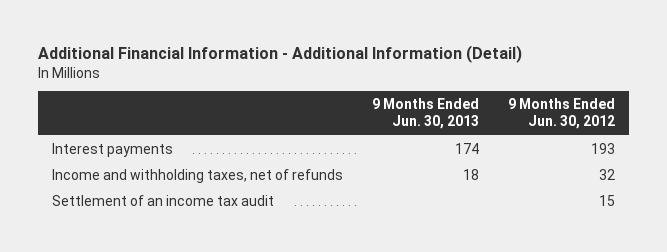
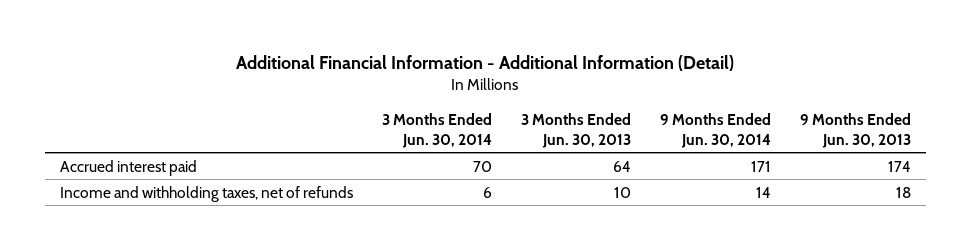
- | 9 Months Ended Jun. 30, 2013 | 9 Months Ended Jun. 30, 2012
+ | 3 Months Ended Jun. 30, 2014 | 3 Months Ended Jun. 30, 2013 | 9 Months Ended Jun. 30, 2014 | 9 Months Ended Jun. 30, 2013
- Interest payments | 174 | 193
+ Accrued interest paid | 70 | 64 | 171 | 174
- Settlement of an income tax audit | | 15

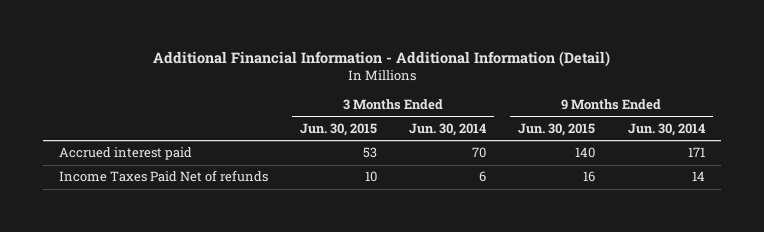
- | 3 Months Ended Jun. 30, 2014 | 3 Months Ended Jun. 30, 2013 | 9 Months Ended Jun. 30, 2014 | 9 Months Ended Jun. 30, 2013
+ | 3 Months Ended Jun. 30, 2015 | 3 Months Ended Jun. 30, 2014 | 9 Months Ended Jun. 30, 2015 | 9 Months Ended Jun. 30, 2014
- Income and withholding taxes, net of refunds | 6 | 10 | 14 | 18
+ Income Taxes Paid Net of refunds | 10 | 6 | 16 | 14

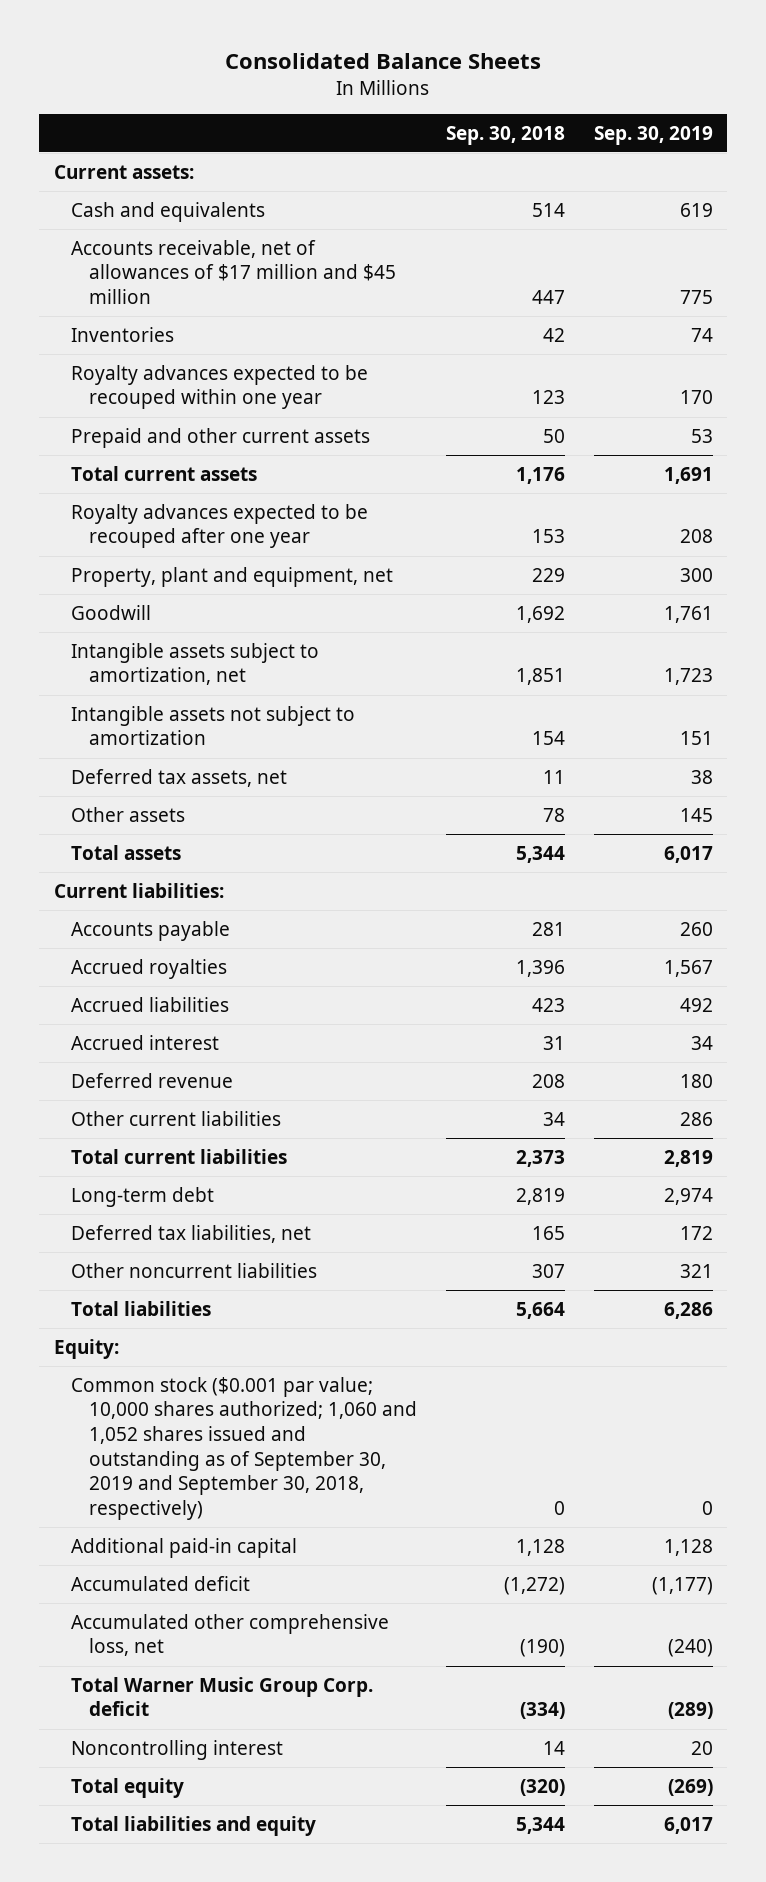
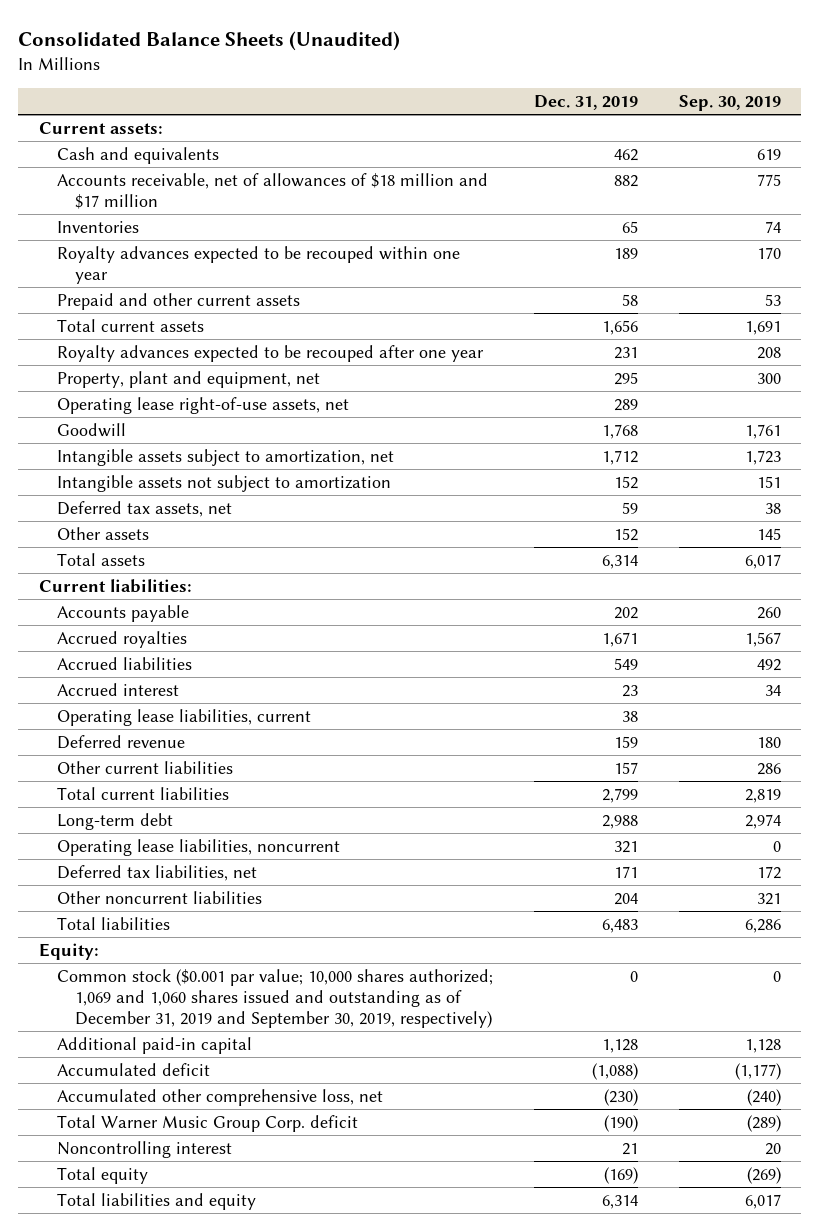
- Consolidated Balance Sheets
+ Consolidated Balance Sheets (Unaudited)
- | Sep. 30, 2018 | Sep. 30, 2019
+ | Dec. 31, 2019 | Sep. 30, 2019
- Accounts receivable, net of allowances of $17 million and $45 million | 447 | 775
+ Accounts receivable, net of allowances of $18 million and $17 million | 882 | 775
+ Operating lease right-of-use assets, net | 289 |
+ Operating lease liabilities, current | 38 |
+ Operating lease liabilities, noncurrent | 321 | 0
- Common stock ($0.001 par value; 10,000 shares authorized; 1,060 and 1,052 shares issued and outstanding as of September 30, 2019 and September 30, 2018, respectively) | 0 | 0
+ Common stock ($0.001 par value; 10,000 shares authorized; 1,069 and 1,060 shares issued and outstanding as of December 31, 2019 and September 30, 2019, respectively) | 0 | 0

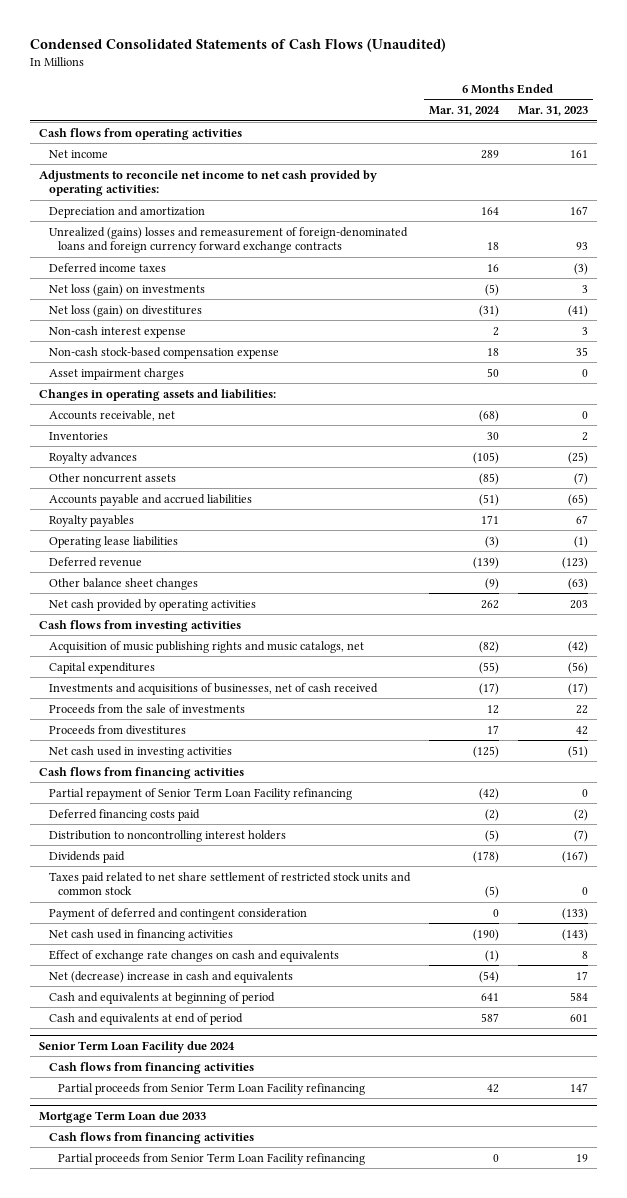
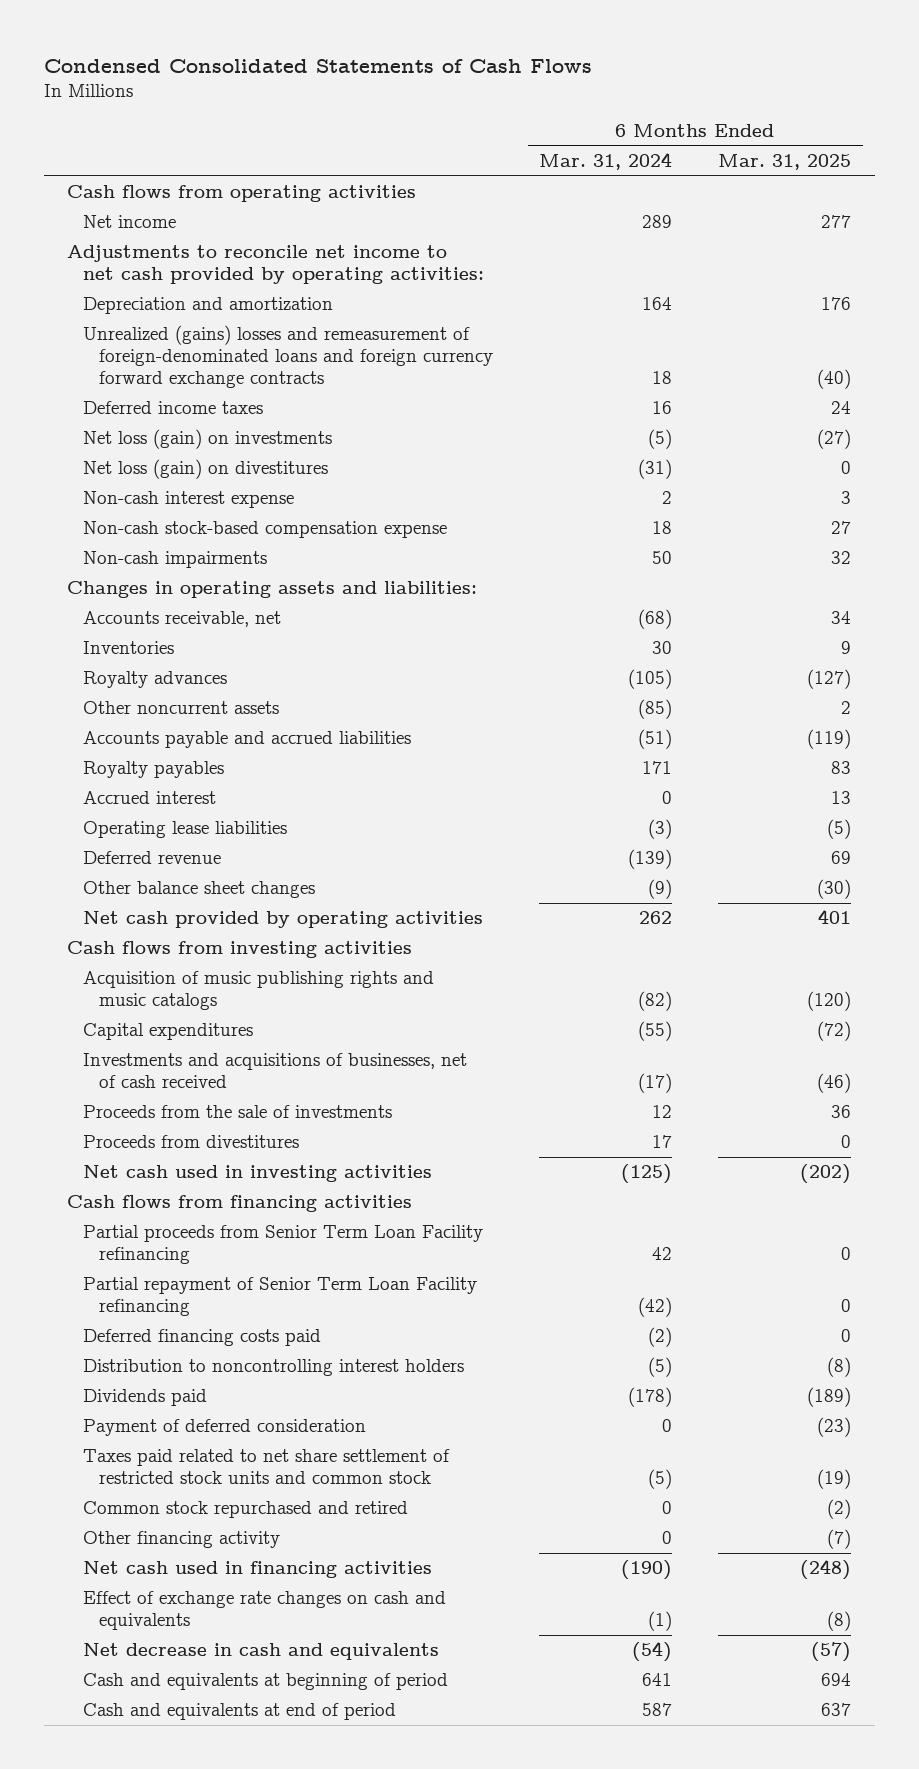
- Condensed Consolidated Statements of Cash Flows (Unaudited)
+ Condensed Consolidated Statements of Cash Flows
- | 6 Months Ended Mar. 31, 2024 | 6 Months Ended Mar. 31, 2023
+ | 6 Months Ended Mar. 31, 2024 | 6 Months Ended Mar. 31, 2025
- Asset impairment charges | 50 | 0
+ Non-cash impairments | 50 | 32
+ Accrued interest | 0 | 13
- Acquisition of music publishing rights and music catalogs, net | (82) | (42)
+ Acquisition of music publishing rights and music catalogs | (82) | (120)
+ Partial proceeds from Senior Term Loan Facility refinancing | 42 | 0
+ Payment of deferred consideration | 0 | (23)
- Payment of deferred and contingent consideration | 0 | (133)
+ Common stock repurchased and retired | 0 | (2)
+ Other financing activity | 0 | (7)
- Net (decrease) increase in cash and equivalents | (54) | 17
+ Net decrease in cash and equivalents | (54) | (57)
- Senior Term Loan Facility due 2024
- Cash flows from financing activities
- Partial proceeds from Senior Term Loan Facility refinancing | 42 | 147
- Mortgage Term Loan due 2033
- Cash flows from financing activities
- Partial proceeds from Senior Term Loan Facility refinancing | 0 | 19

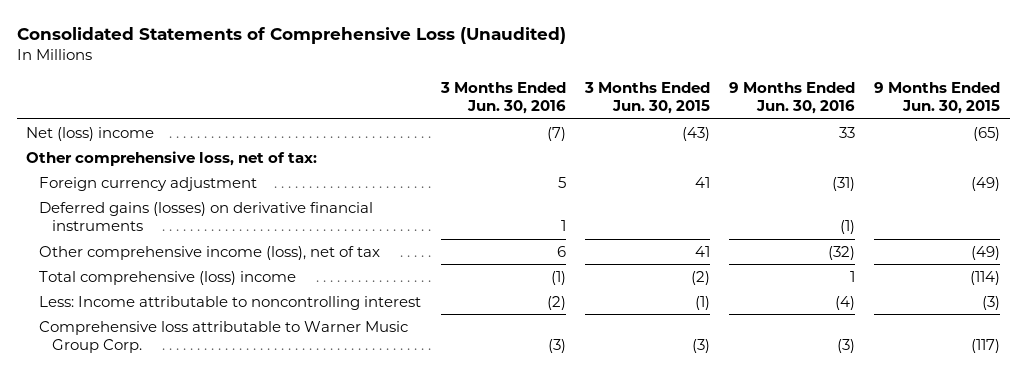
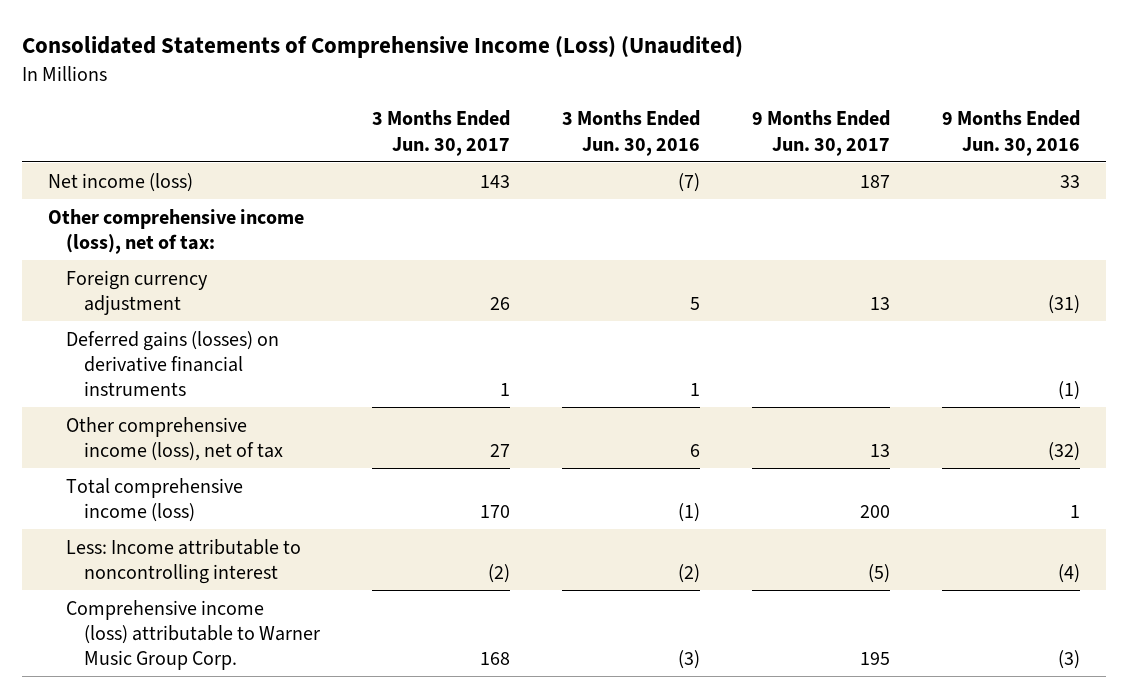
- Consolidated Statements of Comprehensive Loss (Unaudited)
+ Consolidated Statements of Comprehensive Income (Loss) (Unaudited)
- | 3 Months Ended Jun. 30, 2016 | 3 Months Ended Jun. 30, 2015 | 9 Months Ended Jun. 30, 2016 | 9 Months Ended Jun. 30, 2015
+ | 3 Months Ended Jun. 30, 2017 | 3 Months Ended Jun. 30, 2016 | 9 Months Ended Jun. 30, 2017 | 9 Months Ended Jun. 30, 2016
- Net (loss) income | (7) | (43) | 33 | (65)
- Other comprehensive loss, net of tax:
+ Net income (loss) | 143 | (7) | 187 | 33
+ Other comprehensive income (loss), net of tax:
- Total comprehensive (loss) income | (1) | (2) | 1 | (114)
+ Total comprehensive income (loss) | 170 | (1) | 200 | 1
- Comprehensive loss attributable to Warner Music Group Corp. | (3) | (3) | (3) | (117)
+ Comprehensive income (loss) attributable to Warner Music Group Corp. | 168 | (3) | 195 | (3)

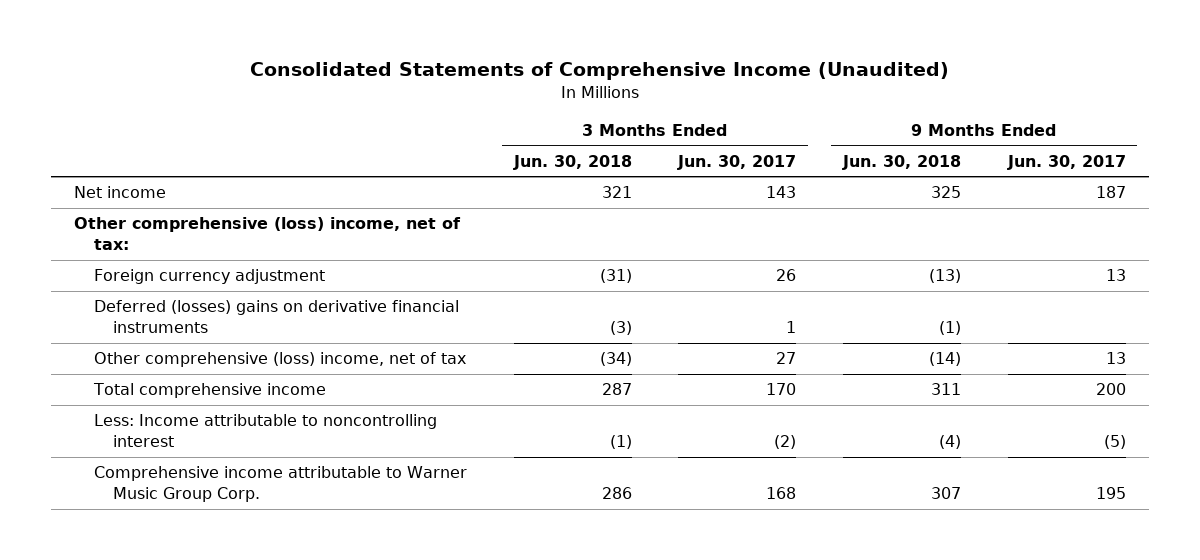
- Consolidated Statements of Comprehensive Income (Loss) (Unaudited)
+ Consolidated Statements of Comprehensive Income (Unaudited)
- | 3 Months Ended Jun. 30, 2017 | 3 Months Ended Jun. 30, 2016 | 9 Months Ended Jun. 30, 2017 | 9 Months Ended Jun. 30, 2016
+ | 3 Months Ended Jun. 30, 2018 | 3 Months Ended Jun. 30, 2017 | 9 Months Ended Jun. 30, 2018 | 9 Months Ended Jun. 30, 2017
- Net income (loss) | 143 | (7) | 187 | 33
- Other comprehensive income (loss), net of tax:
+ Net income | 321 | 143 | 325 | 187
+ Other comprehensive (loss) income, net of tax:
- Deferred gains (losses) on derivative financial instruments | 1 | 1 | | (1)
- Other comprehensive income (loss), net of tax | 27 | 6 | 13 | (32)
- Total comprehensive income (loss) | 170 | (1) | 200 | 1
+ Deferred (losses) gains on derivative financial instruments | (3) | 1 | (1) |
+ Other comprehensive (loss) income, net of tax | (34) | 27 | (14) | 13
+ Total comprehensive income | 287 | 170 | 311 | 200
- Comprehensive income (loss) attributable to Warner Music Group Corp. | 168 | (3) | 195 | (3)
+ Comprehensive income attributable to Warner Music Group Corp. | 286 | 168 | 307 | 195

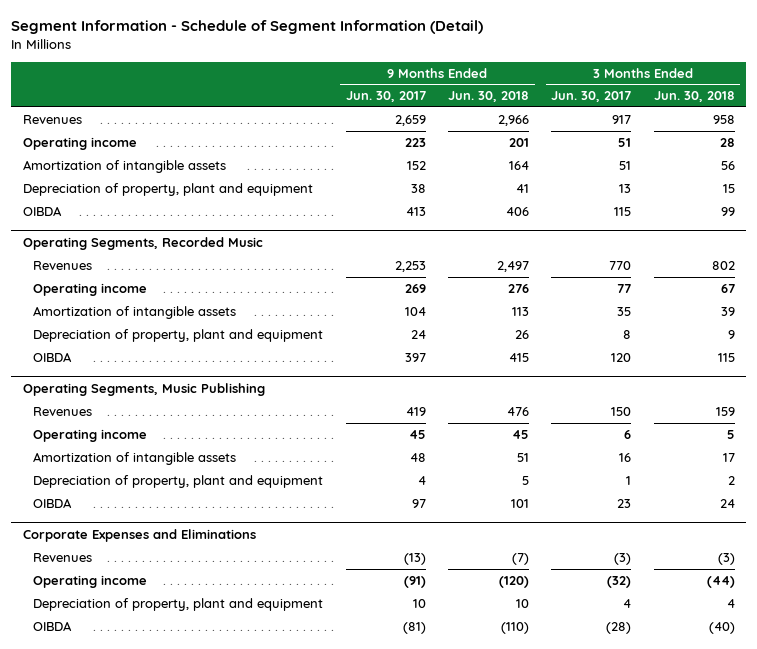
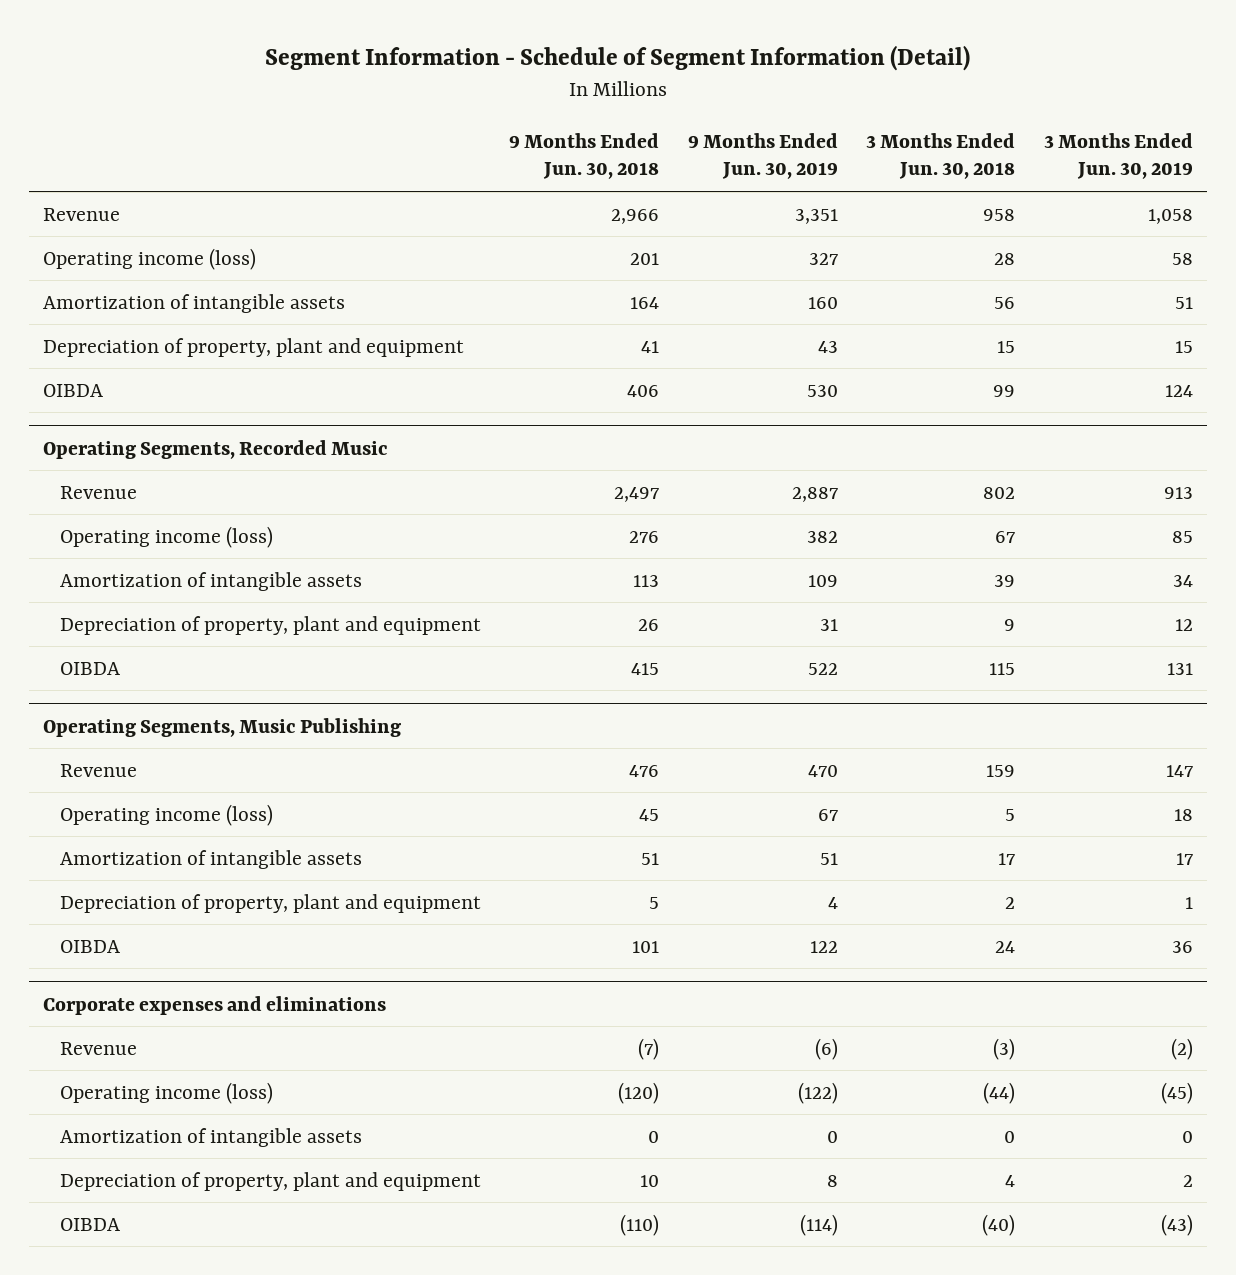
- | 9 Months Ended Jun. 30, 2017 | 9 Months Ended Jun. 30, 2018 | 3 Months Ended Jun. 30, 2017 | 3 Months Ended Jun. 30, 2018
+ | 9 Months Ended Jun. 30, 2018 | 9 Months Ended Jun. 30, 2019 | 3 Months Ended Jun. 30, 2018 | 3 Months Ended Jun. 30, 2019
- Revenues | 2,659 | 2,966 | 917 | 958
- Operating income | 223 | 201 | 51 | 28
+ Revenue | 2,966 | 3,351 | 958 | 1,058
+ Operating income (loss) | 201 | 327 | 28 | 58
@ Operating Segments, Recorded Music
- Revenues | 2,253 | 2,497 | 770 | 802
- Operating income | 269 | 276 | 77 | 67
+ Revenue | 2,497 | 2,887 | 802 | 913
+ Operating income (loss) | 276 | 382 | 67 | 85
@ Operating Segments, Music Publishing
- Revenues | 419 | 476 | 150 | 159
- Operating income | 45 | 45 | 6 | 5
+ Revenue | 476 | 470 | 159 | 147
+ Operating income (loss) | 45 | 67 | 5 | 18
- Corporate Expenses and Eliminations
- Revenues | (13) | (7) | (3) | (3)
- Operating income | (91) | (120) | (32) | (44)
+ Corporate expenses and eliminations
+ Revenue | (7) | (6) | (3) | (2)
+ Operating income (loss) | (120) | (122) | (44) | (45)
+ Amortization of intangible assets | 0 | 0 | 0 | 0

